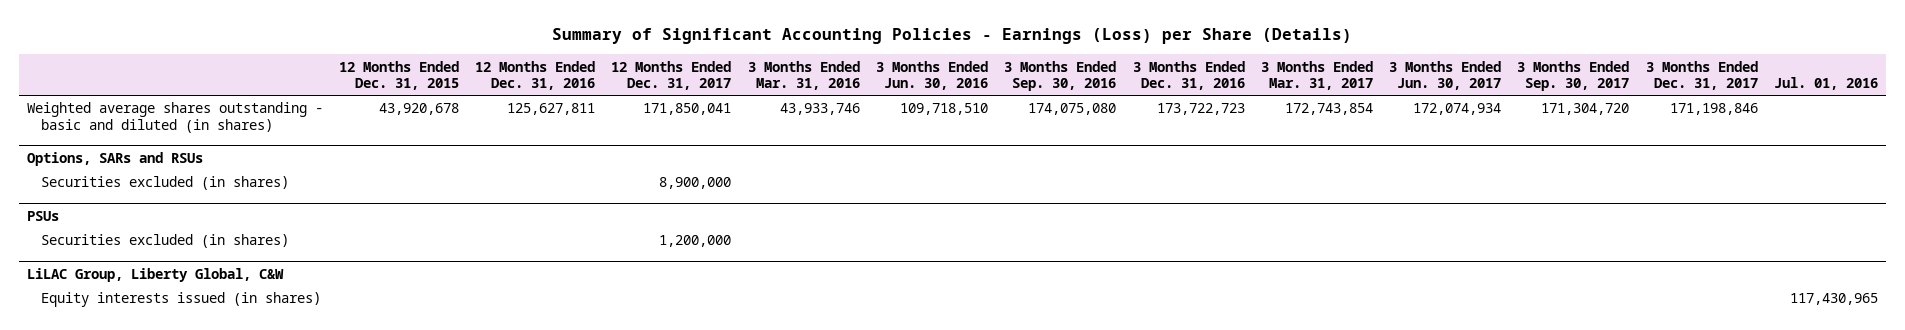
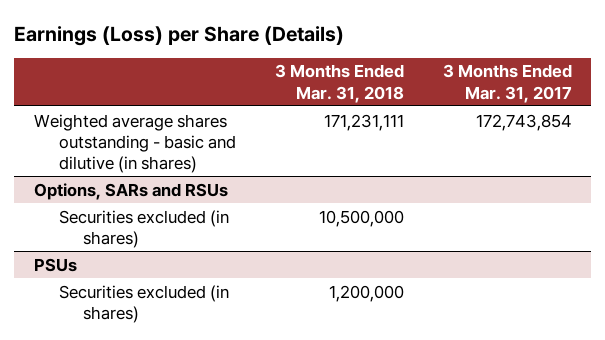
- Summary of Significant Accounting Policies - Earnings (Loss) per Share (Details)
+ Earnings (Loss) per Share (Details)
- | 12 Months Ended Dec. 31, 2015 | 12 Months Ended Dec. 31, 2016 | 12 Months Ended Dec. 31, 2017 | 3 Months Ended Mar. 31, 2016 | 3 Months Ended Jun. 30, 2016 | 3 Months Ended Sep. 30, 2016 | 3 Months Ended Dec. 31, 2016 | 3 Months Ended Mar. 31, 2017 | 3 Months Ended Jun. 30, 2017 | 3 Months Ended Sep. 30, 2017 | 3 Months Ended Dec. 31, 2017 | Jul. 01, 2016
+ | 3 Months Ended Mar. 31, 2018 | 3 Months Ended Mar. 31, 2017
- Weighted average shares outstanding - basic and diluted (in shares) | 43,920,678 | 125,627,811 | 171,850,041 | 43,933,746 | 109,718,510 | 174,075,080 | 173,722,723 | 172,743,854 | 172,074,934 | 171,304,720 | 171,198,846 |
+ Weighted average shares outstanding - basic and dilutive (in shares) | 171,231,111 | 172,743,854
- LiLAC Group, Liberty Global, C&W
- Equity interests issued (in shares) | | | | | | | | | | | | 117,430,965

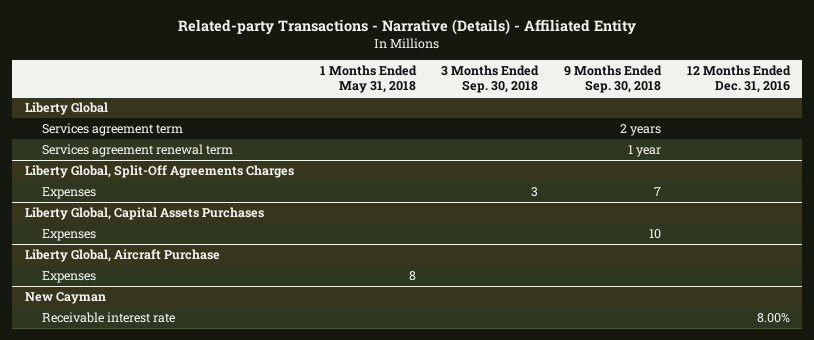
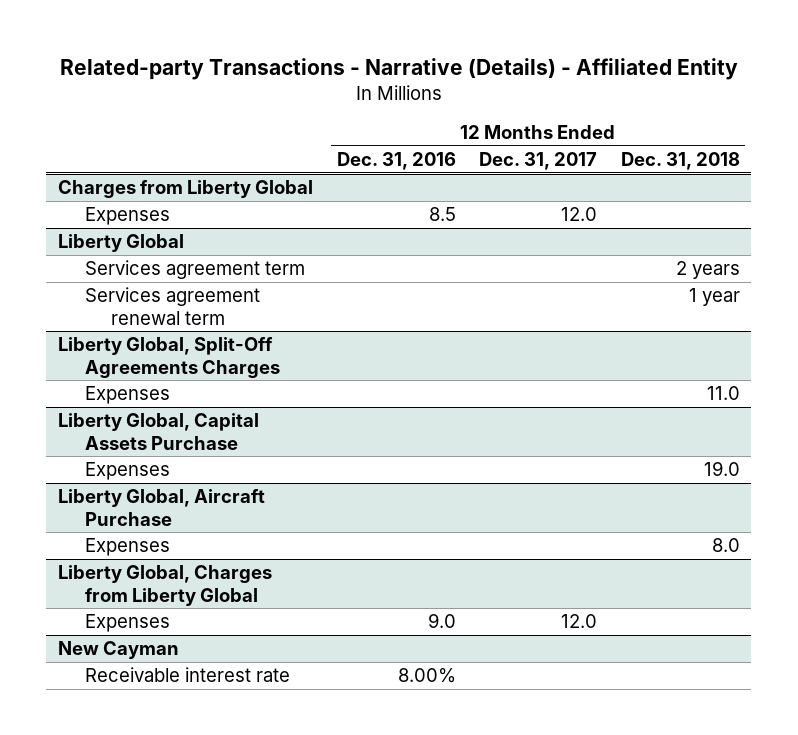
- | 1 Months Ended May 31, 2018 | 3 Months Ended Sep. 30, 2018 | 9 Months Ended Sep. 30, 2018 | 12 Months Ended Dec. 31, 2016
+ | 12 Months Ended Dec. 31, 2016 | 12 Months Ended Dec. 31, 2017 | 12 Months Ended Dec. 31, 2018
+ Charges from Liberty Global
+ Expenses | 8.5 | 12.0 |
- Liberty Global, Capital Assets Purchases
+ Liberty Global, Capital Assets Purchase
+ Liberty Global, Charges from Liberty Global
+ Expenses | 9.0 | 12.0 |

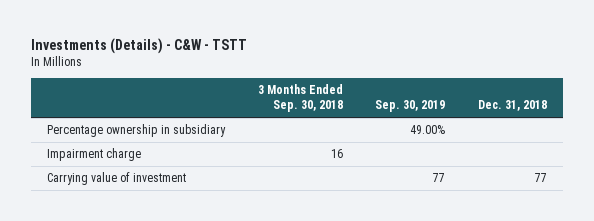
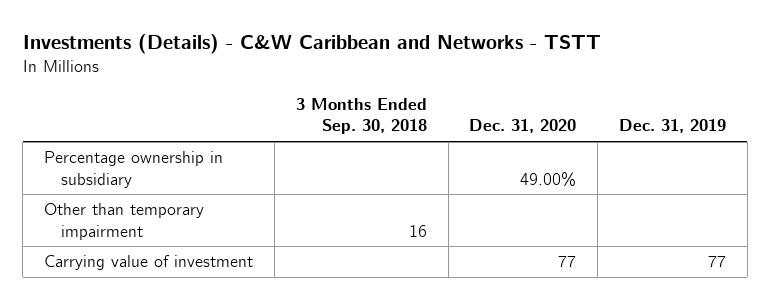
- Investments (Details) - C&W - TSTT
+ Investments (Details) - C&W Caribbean and Networks - TSTT
- | 3 Months Ended Sep. 30, 2018 | Sep. 30, 2019 | Dec. 31, 2018
+ | 3 Months Ended Sep. 30, 2018 | Dec. 31, 2020 | Dec. 31, 2019
- Impairment charge | 16 | |
+ Other than temporary impairment | 16 | |

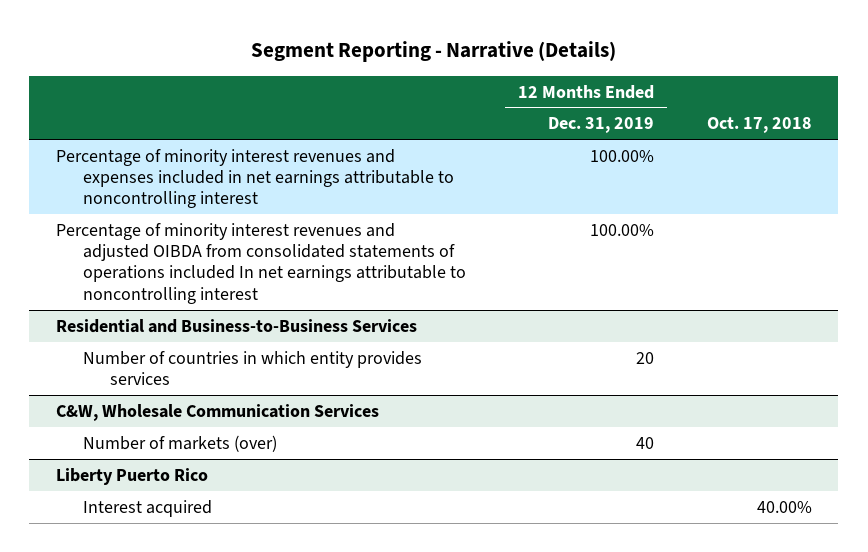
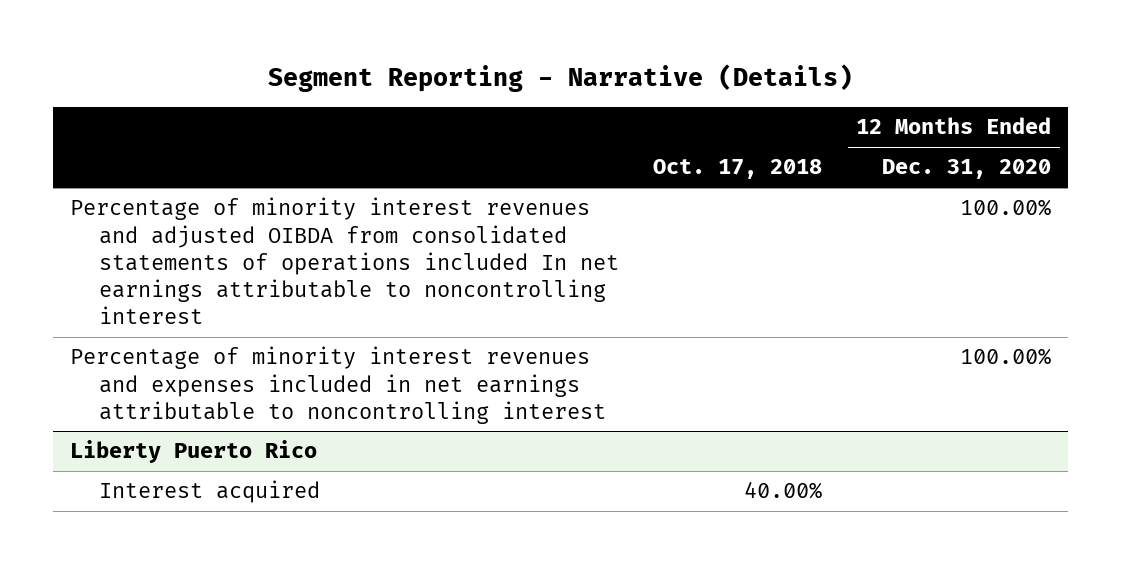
- | 12 Months Ended Dec. 31, 2019 | Oct. 17, 2018
+ | Oct. 17, 2018 | 12 Months Ended Dec. 31, 2020
- Residential and Business-to-Business Services
- Number of countries in which entity provides services | 20 |
- C&W, Wholesale Communication Services
- Number of markets (over) | 40 |
moved down: Percentage of minority interest revenues and expenses included in net earnings attributable to noncontrolling interest | | 100.00%

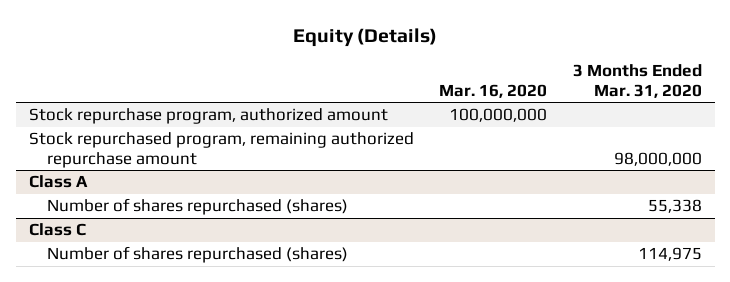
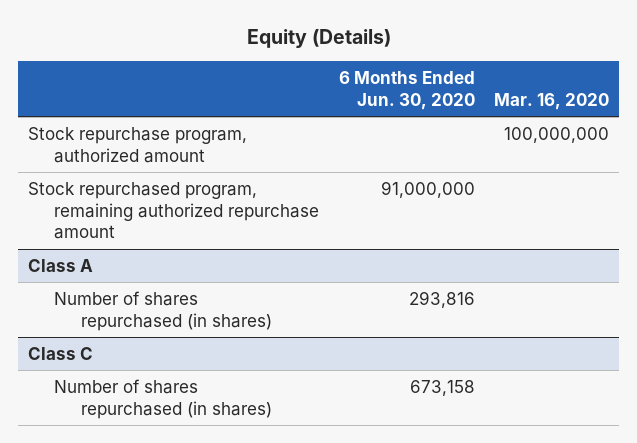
- | Mar. 16, 2020 | 3 Months Ended Mar. 31, 2020
+ | 6 Months Ended Jun. 30, 2020 | Mar. 16, 2020
@ Class A
- Number of shares repurchased (shares) | | 55,338
+ Number of shares repurchased (in shares) | 293,816 |
@ Class C
- Number of shares repurchased (shares) | | 114,975
+ Number of shares repurchased (in shares) | 673,158 |

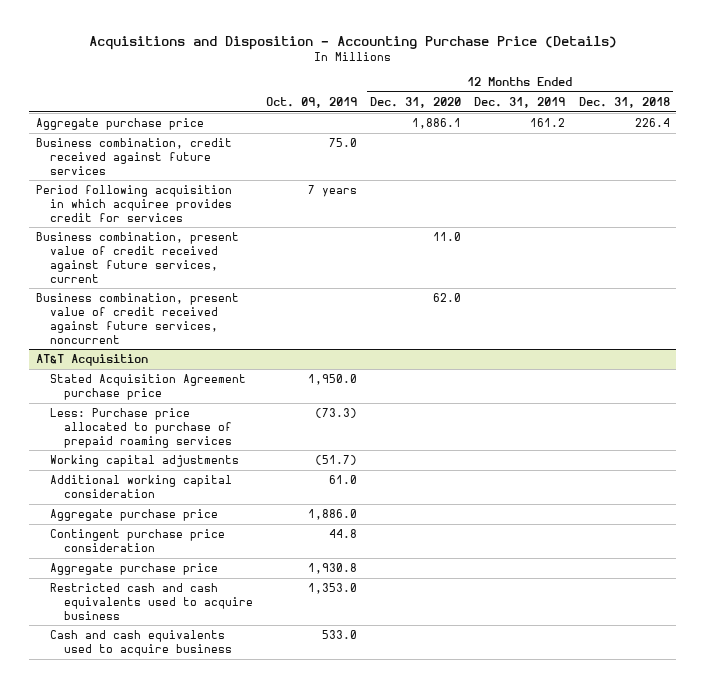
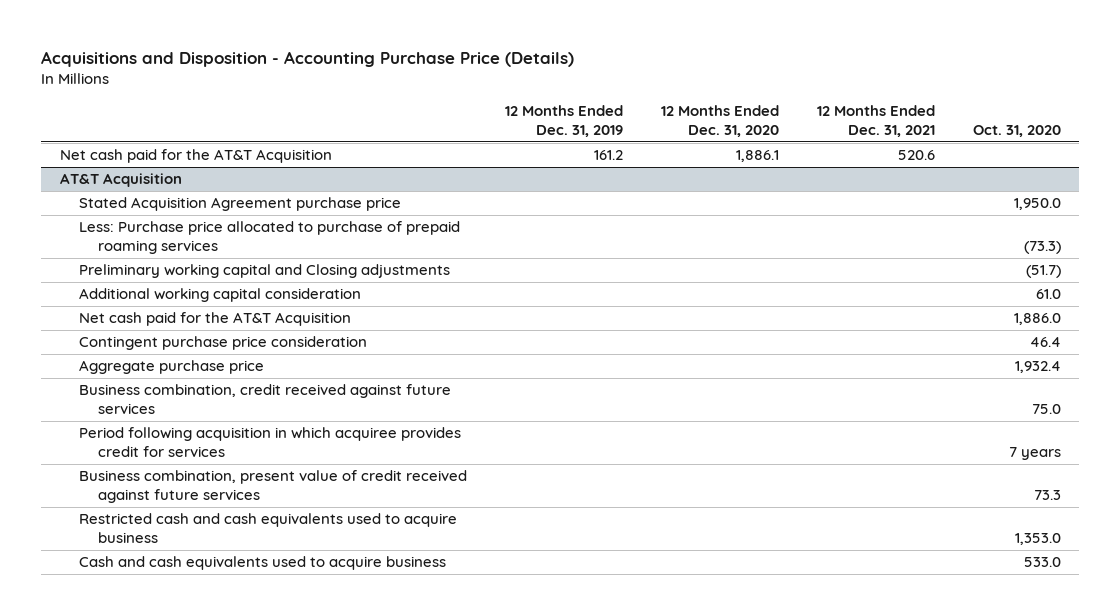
- | Oct. 09, 2019 | 12 Months Ended Dec. 31, 2020 | 12 Months Ended Dec. 31, 2019 | 12 Months Ended Dec. 31, 2018
+ | 12 Months Ended Dec. 31, 2019 | 12 Months Ended Dec. 31, 2020 | 12 Months Ended Dec. 31, 2021 | Oct. 31, 2020
- Aggregate purchase price | | 1,886.1 | 161.2 | 226.4
- Business combination, credit received against future services | 75.0 | | |
- Period following acquisition in which acquiree provides credit for services | 7 years | | |
- Business combination, present value of credit received against future services, current | | 11.0 | |
- Business combination, present value of credit received against future services, noncurrent | | 62.0 | |
+ Net cash paid for the AT&T Acquisition | 161.2 | 1,886.1 | 520.6 |
@ AT&T Acquisition
- Working capital adjustments | (51.7) | | |
+ Preliminary working capital and Closing adjustments | | | | (51.7)
- Aggregate purchase price | 1,886.0 | | |
+ Net cash paid for the AT&T Acquisition | | | | 1,886.0
+ Business combination, credit received against future services | | | | 75.0
+ Period following acquisition in which acquiree provides credit for services | | | | 7 years
+ Business combination, present value of credit received against future services | | | | 73.3

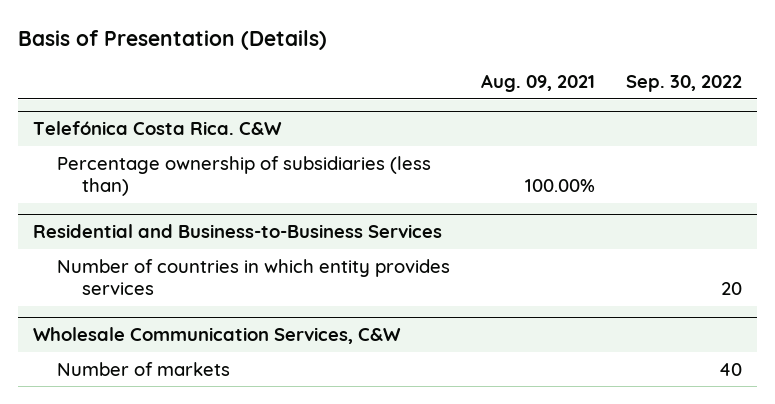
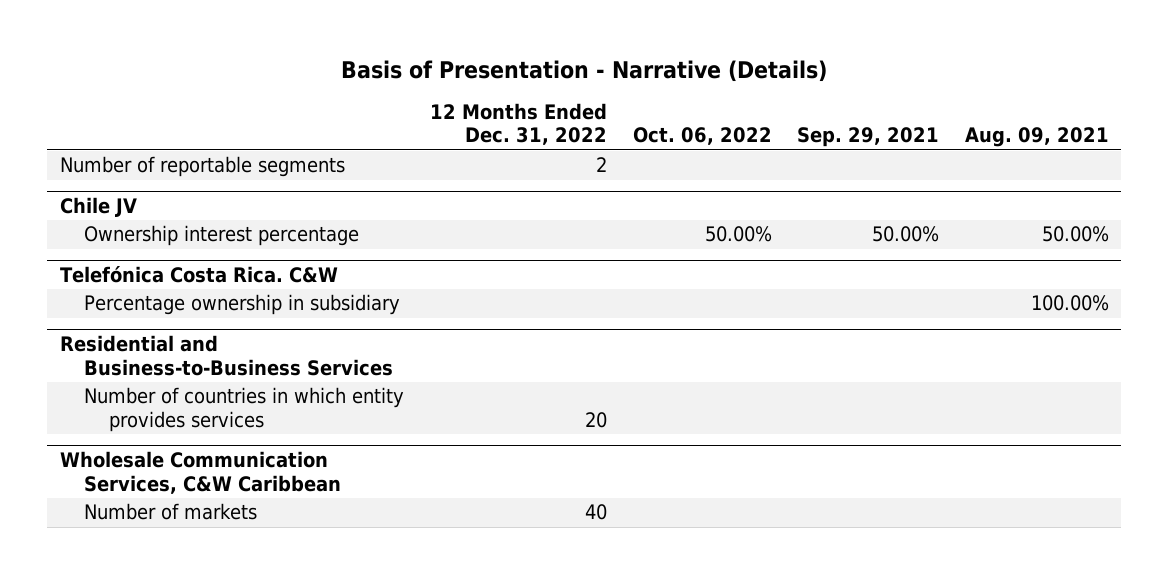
- Basis of Presentation (Details)
+ Basis of Presentation - Narrative (Details)
- | Aug. 09, 2021 | Sep. 30, 2022
+ | 12 Months Ended Dec. 31, 2022 | Oct. 06, 2022 | Sep. 29, 2021 | Aug. 09, 2021
+ Number of reportable segments | 2 | | |
+ Chile JV
+ Ownership interest percentage | | 50.00% | 50.00% | 50.00%
@ Telefónica Costa Rica. C&W
- Percentage ownership of subsidiaries (less than) | 100.00% |
+ Percentage ownership in subsidiary | | | | 100.00%
- Wholesale Communication Services, C&W
+ Wholesale Communication Services, C&W Caribbean

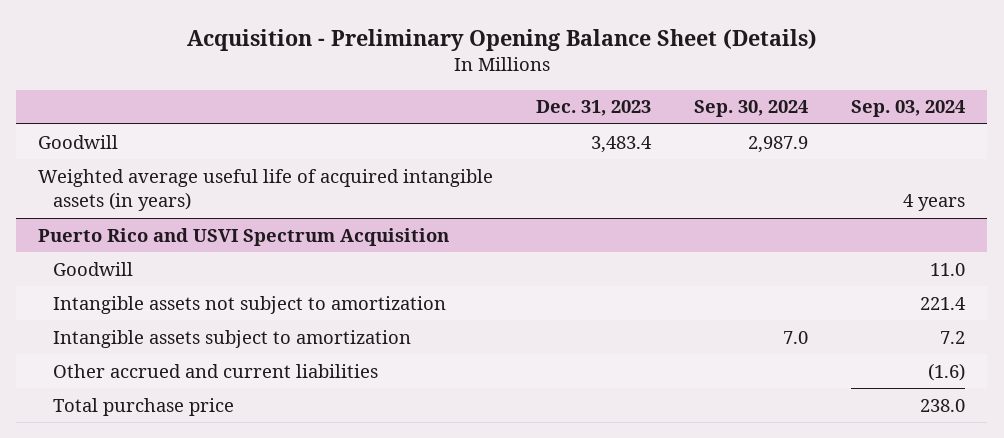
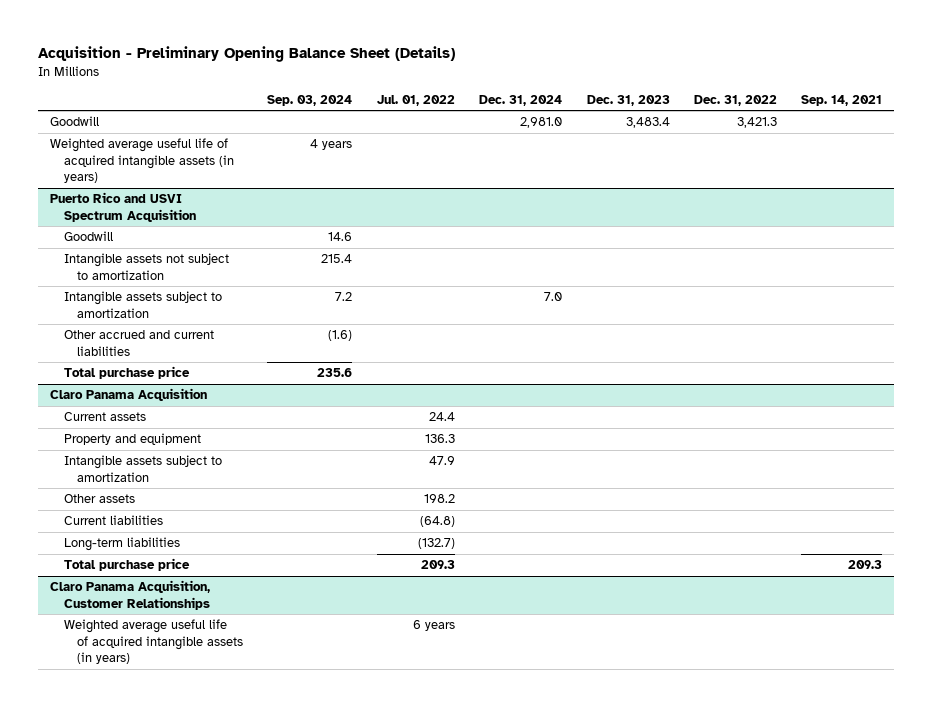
- | Dec. 31, 2023 | Sep. 30, 2024 | Sep. 03, 2024
+ | Sep. 03, 2024 | Jul. 01, 2022 | Dec. 31, 2024 | Dec. 31, 2023 | Dec. 31, 2022 | Sep. 14, 2021
@ Puerto Rico and USVI Spectrum Acquisition
- Goodwill | | | 11.0
- Intangible assets not subject to amortization | | | 221.4
+ Goodwill | 14.6 | | | | |
+ Intangible assets not subject to amortization | 215.4 | | | | |
- Total purchase price | | | 238.0
+ Total purchase price | 235.6 | | | | |
+ Claro Panama Acquisition
+ Current assets | | 24.4 | | | |
+ Property and equipment | | 136.3 | | | |
+ Intangible assets subject to amortization | | 47.9 | | | |
+ Other assets | | 198.2 | | | |
+ Current liabilities | | (64.8) | | | |
+ Long-term liabilities | | (132.7) | | | |
+ Total purchase price | | 209.3 | | | | 209.3
+ Claro Panama Acquisition, Customer Relationships
+ Weighted average useful life of acquired intangible assets (in years) | | 6 years | | | |

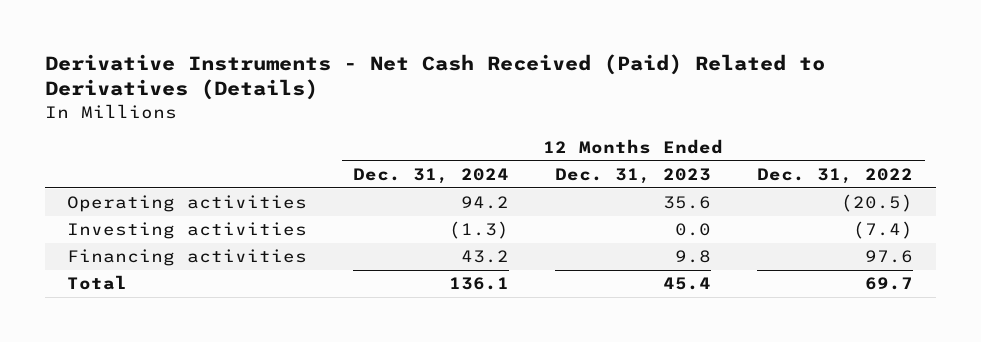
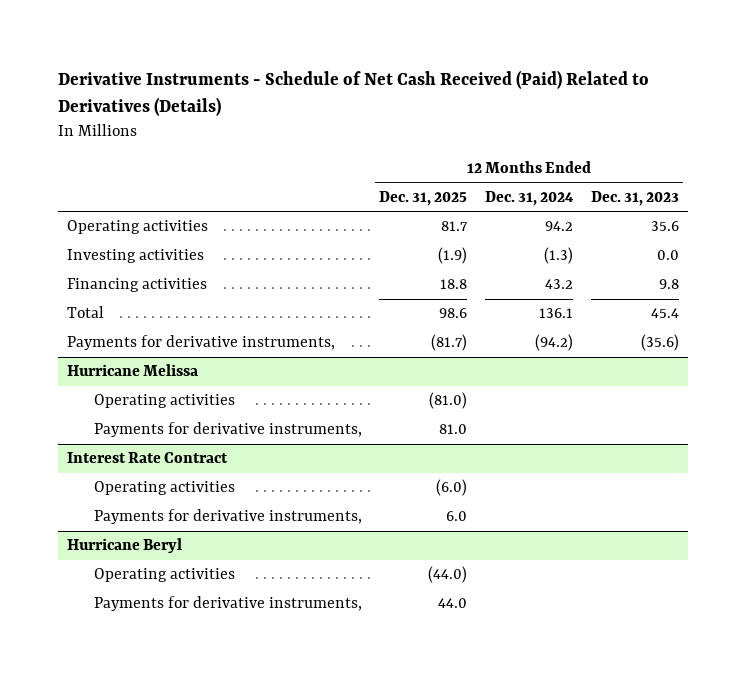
- Derivative Instruments - Net Cash Received (Paid) Related to Derivatives (Details)
+ Derivative Instruments - Schedule of Net Cash Received (Paid) Related to Derivatives (Details)
- | 12 Months Ended Dec. 31, 2024 | 12 Months Ended Dec. 31, 2023 | 12 Months Ended Dec. 31, 2022
+ | 12 Months Ended Dec. 31, 2025 | 12 Months Ended Dec. 31, 2024 | 12 Months Ended Dec. 31, 2023
+ Payments for derivative instruments, | (81.7) | (94.2) | (35.6)
+ Hurricane Melissa
+ Operating activities | (81.0) | |
+ Payments for derivative instruments, | 81.0 | |
+ Interest Rate Contract
+ Operating activities | (6.0) | |
+ Payments for derivative instruments, | 6.0 | |
+ Hurricane Beryl
+ Operating activities | (44.0) | |
+ Payments for derivative instruments, | 44.0 | |

